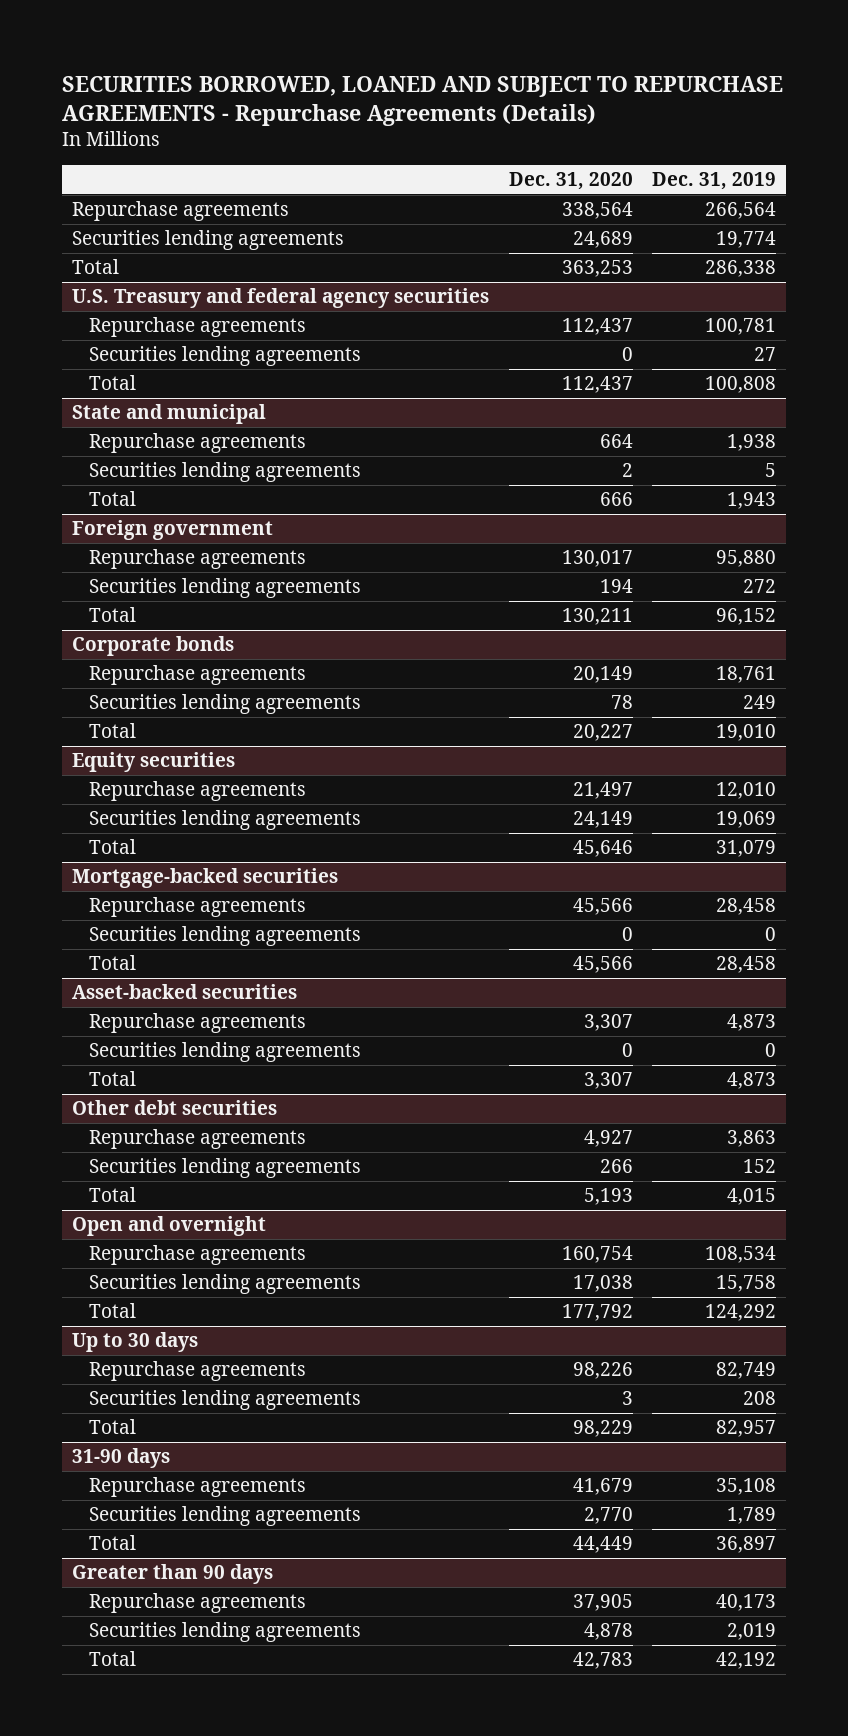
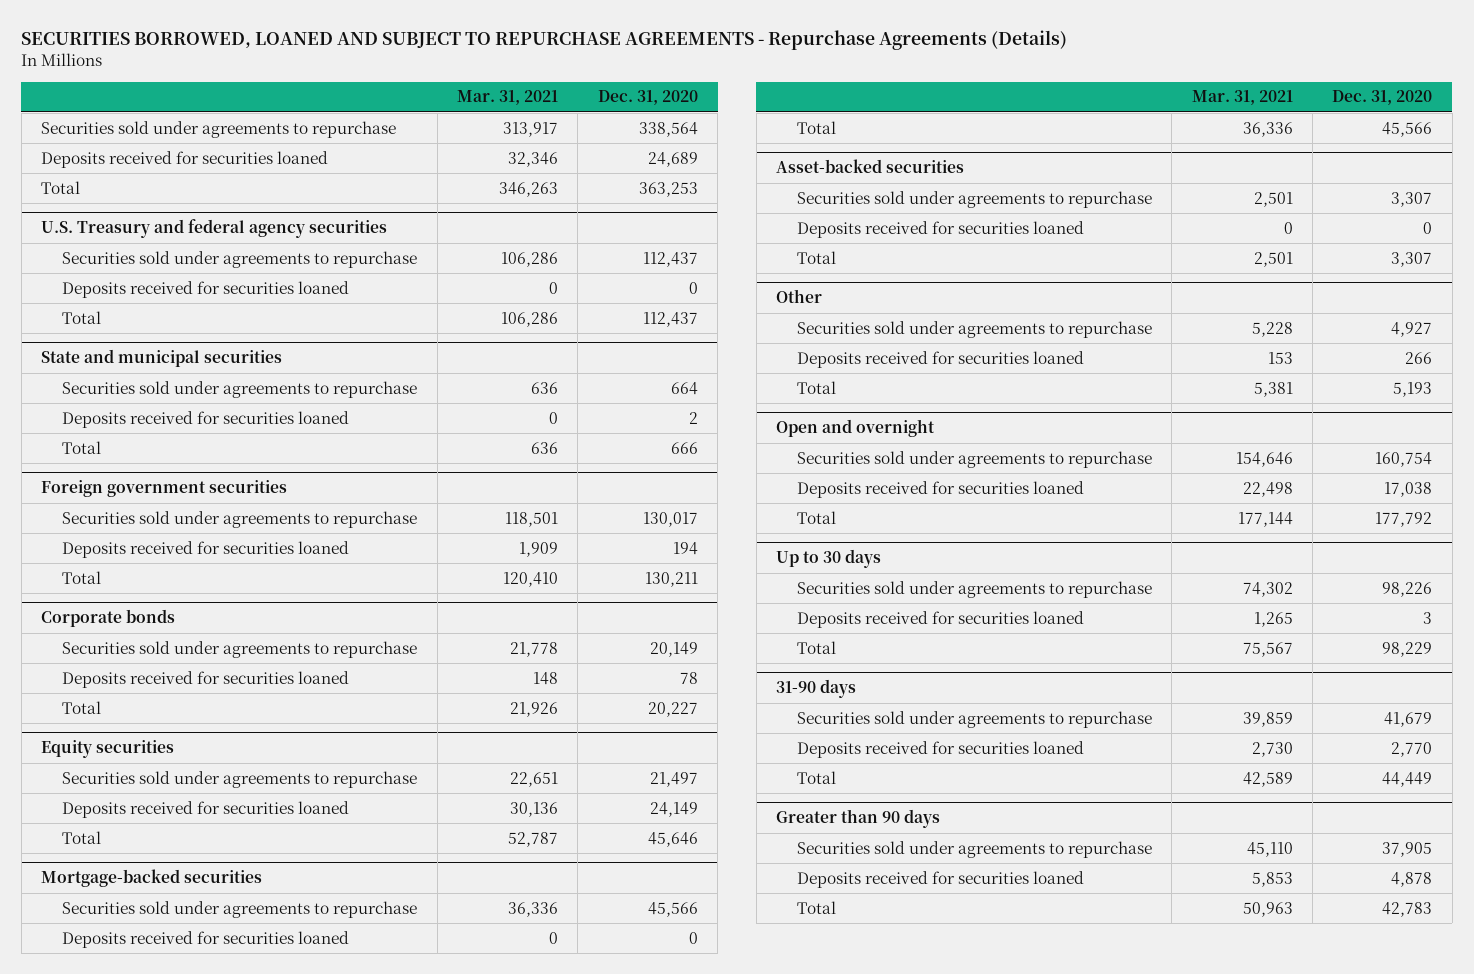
- | Dec. 31, 2020 | Dec. 31, 2019
+ | Mar. 31, 2021 | Dec. 31, 2020
- Repurchase agreements | 338,564 | 266,564
- Securities lending agreements | 24,689 | 19,774
+ Securities sold under agreements to repurchase | 313,917 | 338,564
+ Deposits received for securities loaned | 32,346 | 24,689
@ U.S. Treasury and federal agency securities
- Repurchase agreements | 112,437 | 100,781
- Securities lending agreements | 0 | 27
+ Securities sold under agreements to repurchase | 106,286 | 112,437
+ Deposits received for securities loaned | 0 | 0
- State and municipal
- Repurchase agreements | 664 | 1,938
- Securities lending agreements | 2 | 5
+ State and municipal securities
+ Securities sold under agreements to repurchase | 636 | 664
+ Deposits received for securities loaned | 0 | 2
- Foreign government
- Repurchase agreements | 130,017 | 95,880
- Securities lending agreements | 194 | 272
+ Foreign government securities
+ Securities sold under agreements to repurchase | 118,501 | 130,017
+ Deposits received for securities loaned | 1,909 | 194
@ Corporate bonds
- Repurchase agreements | 20,149 | 18,761
- Securities lending agreements | 78 | 249
+ Securities sold under agreements to repurchase | 21,778 | 20,149
+ Deposits received for securities loaned | 148 | 78
@ Equity securities
- Repurchase agreements | 21,497 | 12,010
- Securities lending agreements | 24,149 | 19,069
+ Securities sold under agreements to repurchase | 22,651 | 21,497
+ Deposits received for securities loaned | 30,136 | 24,149
@ Mortgage-backed securities
- Repurchase agreements | 45,566 | 28,458
- Securities lending agreements | 0 | 0
+ Securities sold under agreements to repurchase | 36,336 | 45,566
+ Deposits received for securities loaned | 0 | 0
@ Asset-backed securities
- Repurchase agreements | 3,307 | 4,873
- Securities lending agreements | 0 | 0
+ Securities sold under agreements to repurchase | 2,501 | 3,307
+ Deposits received for securities loaned | 0 | 0
- Other debt securities
- Repurchase agreements | 4,927 | 3,863
- Securities lending agreements | 266 | 152
+ Other
+ Securities sold under agreements to repurchase | 5,228 | 4,927
+ Deposits received for securities loaned | 153 | 266
@ Open and overnight
- Repurchase agreements | 160,754 | 108,534
- Securities lending agreements | 17,038 | 15,758
+ Securities sold under agreements to repurchase | 154,646 | 160,754
+ Deposits received for securities loaned | 22,498 | 17,038
@ Up to 30 days
- Repurchase agreements | 98,226 | 82,749
- Securities lending agreements | 3 | 208
+ Securities sold under agreements to repurchase | 74,302 | 98,226
+ Deposits received for securities loaned | 1,265 | 3
@ 31-90 days
- Repurchase agreements | 41,679 | 35,108
- Securities lending agreements | 2,770 | 1,789
+ Securities sold under agreements to repurchase | 39,859 | 41,679
+ Deposits received for securities loaned | 2,730 | 2,770
@ Greater than 90 days
- Repurchase agreements | 37,905 | 40,173
- Securities lending agreements | 4,878 | 2,019
+ Securities sold under agreements to repurchase | 45,110 | 37,905
+ Deposits received for securities loaned | 5,853 | 4,878

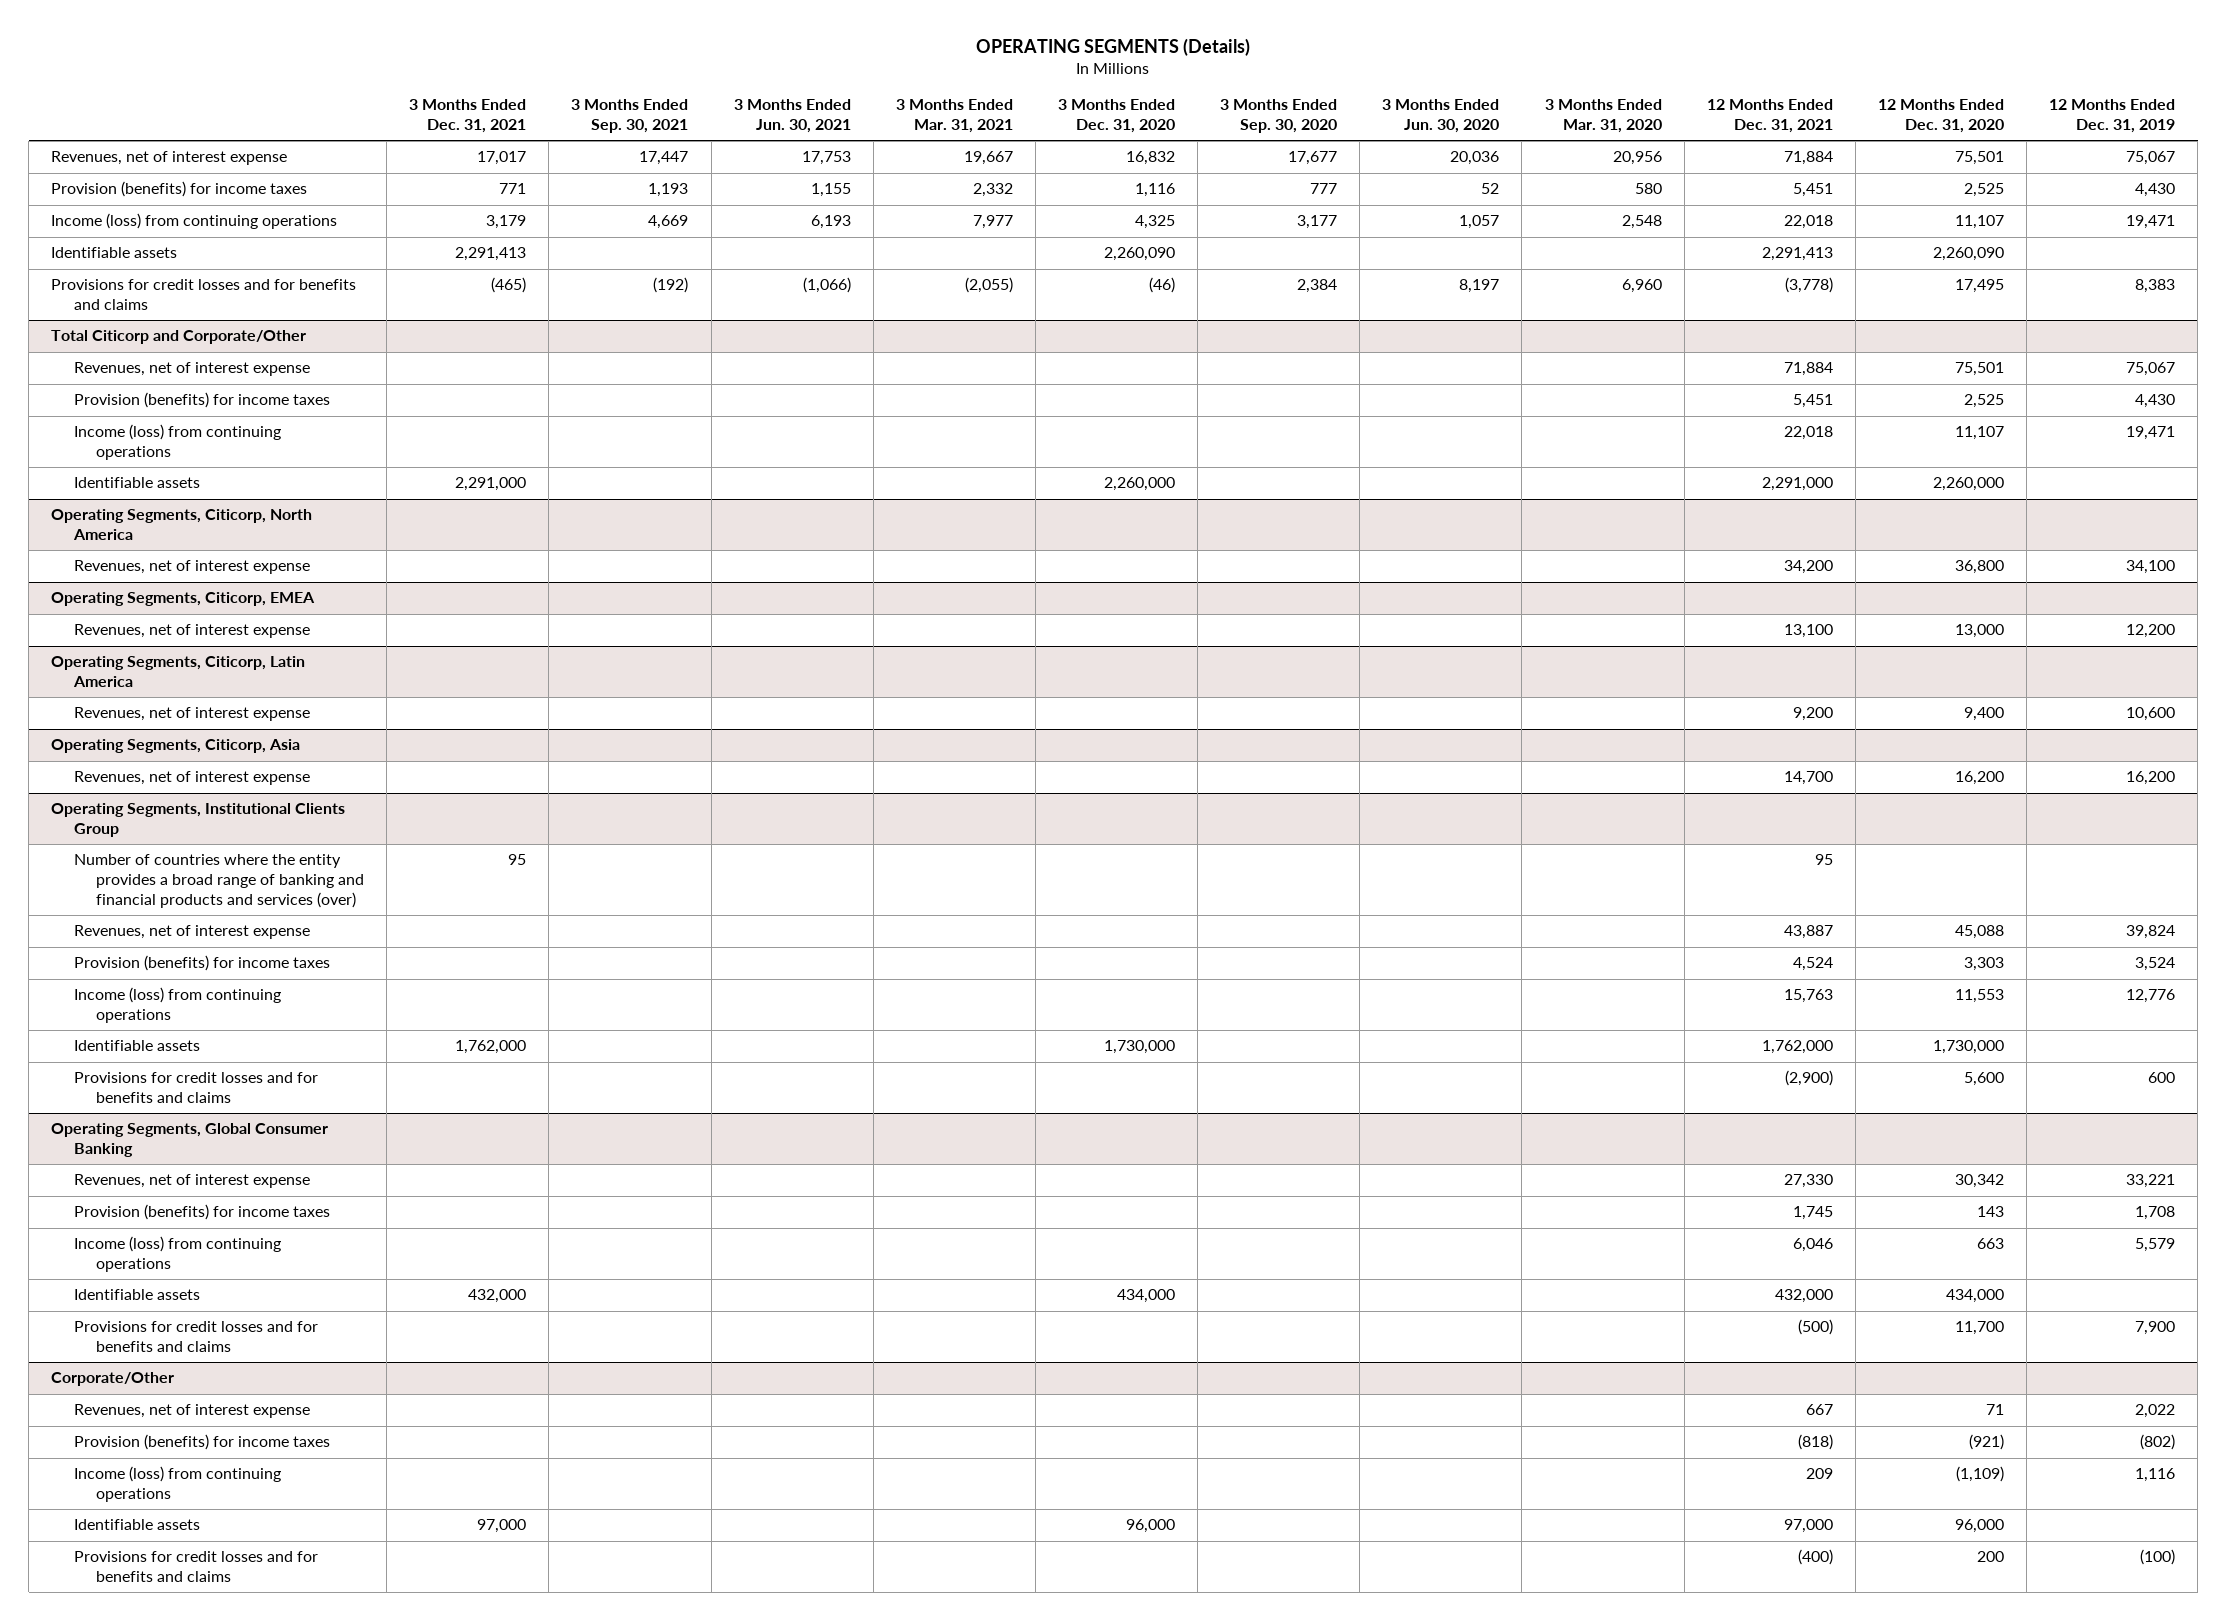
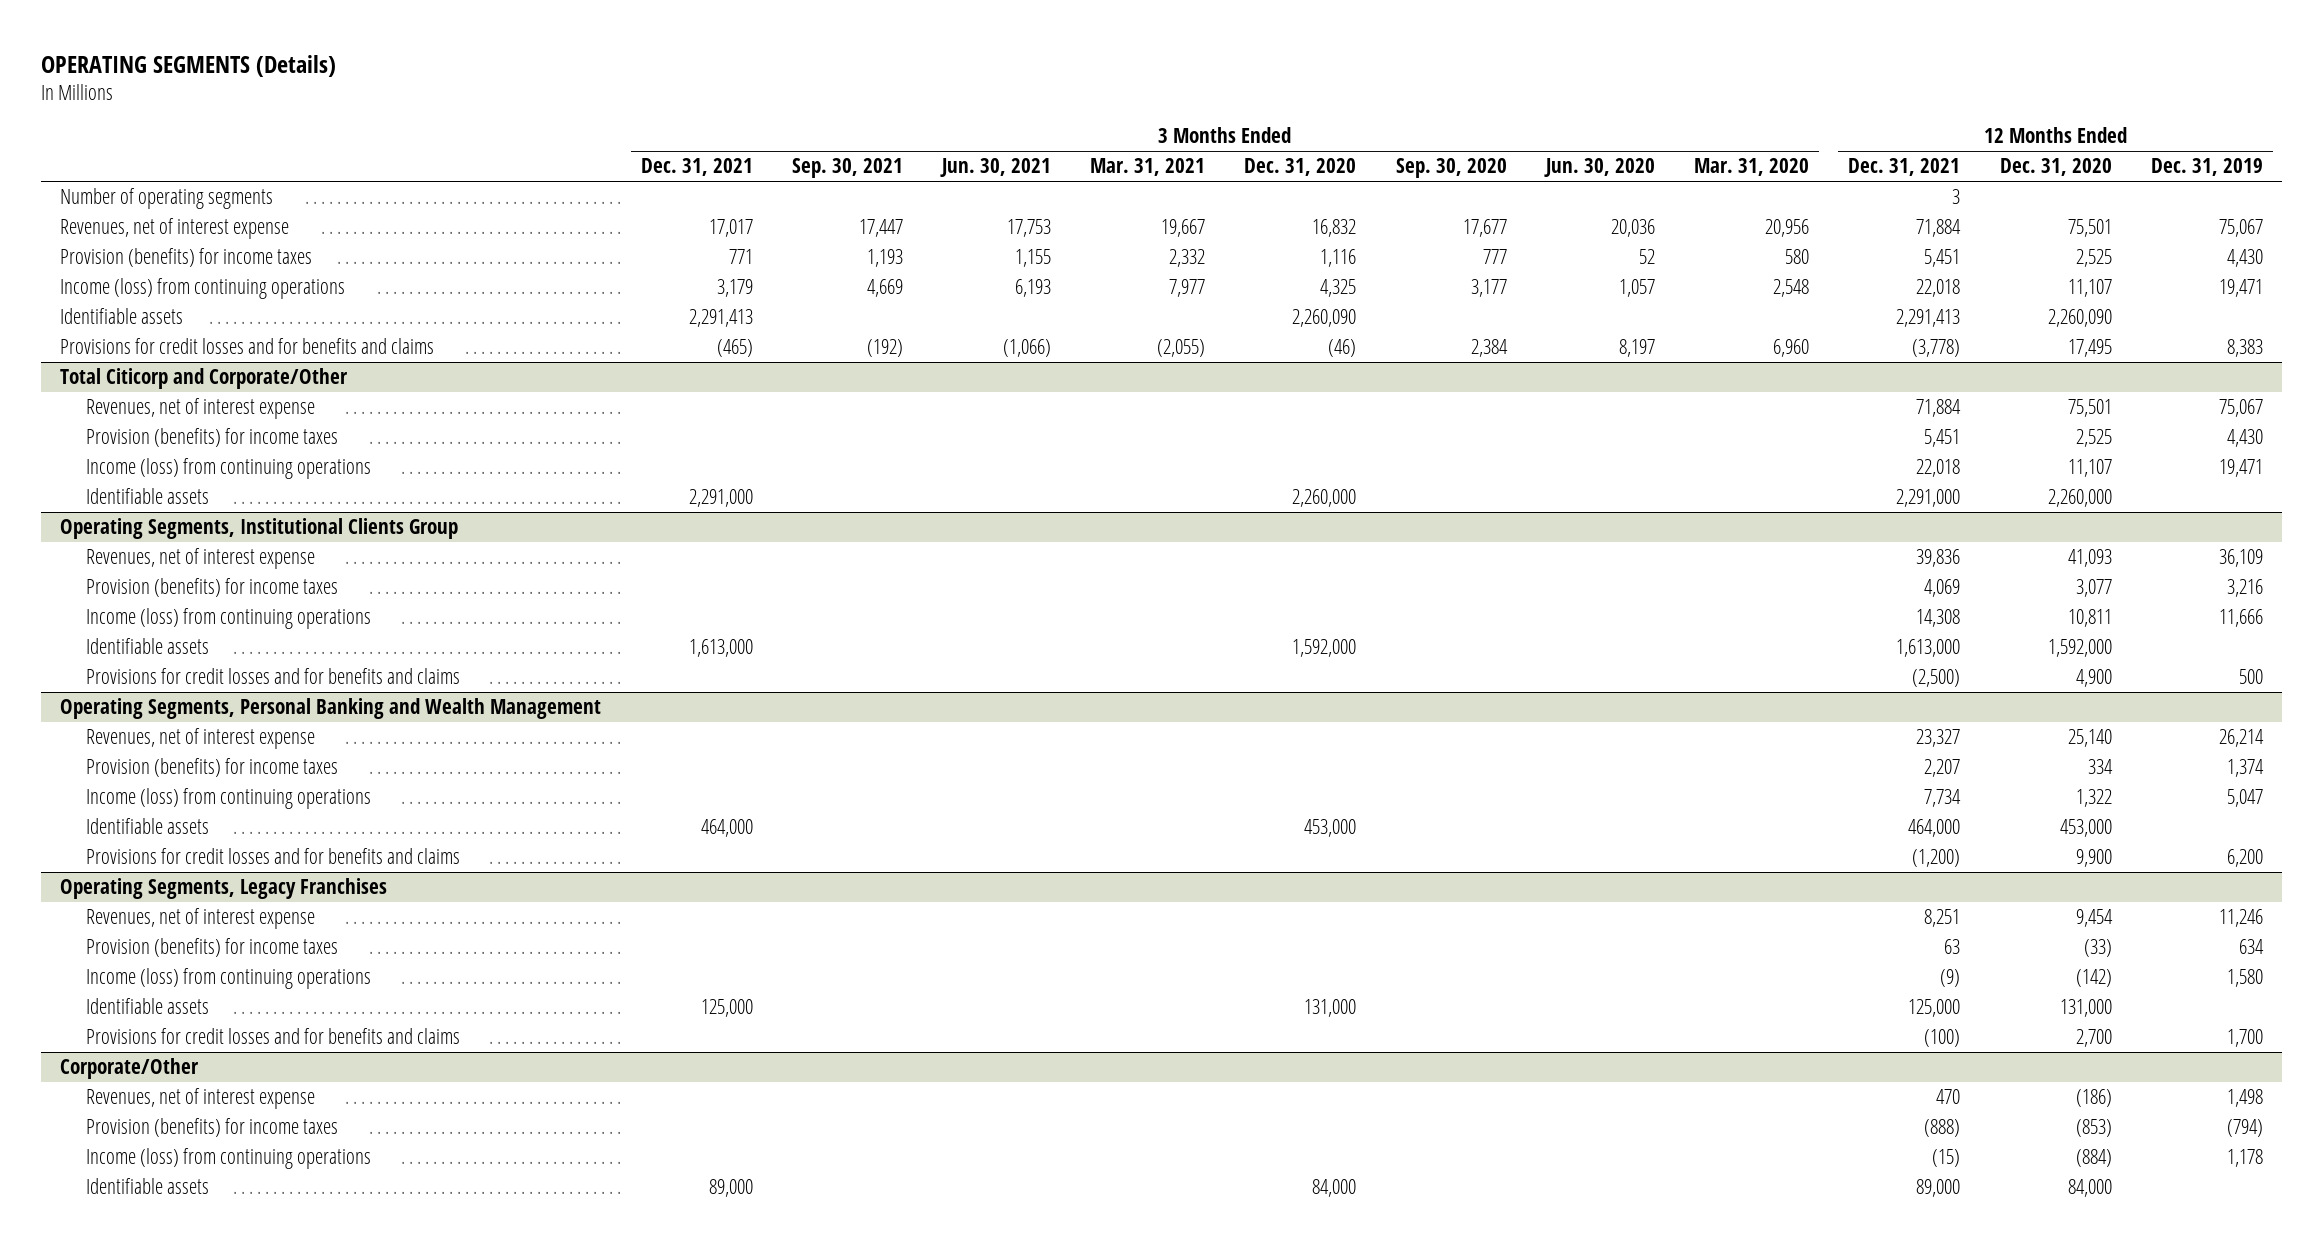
+ Number of operating segments | | | | | | | | | 3 | |
- Operating Segments, Citicorp, North America
- Revenues, net of interest expense | | | | | | | | | 34,200 | 36,800 | 34,100
- Operating Segments, Citicorp, EMEA
- Revenues, net of interest expense | | | | | | | | | 13,100 | 13,000 | 12,200
- Operating Segments, Citicorp, Latin America
- Revenues, net of interest expense | | | | | | | | | 9,200 | 9,400 | 10,600
- Operating Segments, Citicorp, Asia
- Revenues, net of interest expense | | | | | | | | | 14,700 | 16,200 | 16,200
@ Operating Segments, Institutional Clients Group
- Number of countries where the entity provides a broad range of banking and financial products and services (over) | 95 | | | | | | | | 95 | |
- Revenues, net of interest expense | | | | | | | | | 43,887 | 45,088 | 39,824
- Provision (benefits) for income taxes | | | | | | | | | 4,524 | 3,303 | 3,524
- Income (loss) from continuing operations | | | | | | | | | 15,763 | 11,553 | 12,776
- Identifiable assets | 1,762,000 | | | | 1,730,000 | | | | 1,762,000 | 1,730,000 |
- Provisions for credit losses and for benefits and claims | | | | | | | | | (2,900) | 5,600 | 600
- Operating Segments, Global Consumer Banking
- Revenues, net of interest expense | | | | | | | | | 27,330 | 30,342 | 33,221
- Provision (benefits) for income taxes | | | | | | | | | 1,745 | 143 | 1,708
- Income (loss) from continuing operations | | | | | | | | | 6,046 | 663 | 5,579
- Identifiable assets | 432,000 | | | | 434,000 | | | | 432,000 | 434,000 |
- Provisions for credit losses and for benefits and claims | | | | | | | | | (500) | 11,700 | 7,900
@ Operating Segments, Institutional Clients Group
+ Revenues, net of interest expense | | | | | | | | | 39,836 | 41,093 | 36,109
+ Provision (benefits) for income taxes | | | | | | | | | 4,069 | 3,077 | 3,216
+ Income (loss) from continuing operations | | | | | | | | | 14,308 | 10,811 | 11,666
+ Identifiable assets | 1,613,000 | | | | 1,592,000 | | | | 1,613,000 | 1,592,000 |
+ Provisions for credit losses and for benefits and claims | | | | | | | | | (2,500) | 4,900 | 500
+ Operating Segments, Personal Banking and Wealth Management
+ Revenues, net of interest expense | | | | | | | | | 23,327 | 25,140 | 26,214
+ Provision (benefits) for income taxes | | | | | | | | | 2,207 | 334 | 1,374
+ Income (loss) from continuing operations | | | | | | | | | 7,734 | 1,322 | 5,047
+ Identifiable assets | 464,000 | | | | 453,000 | | | | 464,000 | 453,000 |
+ Provisions for credit losses and for benefits and claims | | | | | | | | | (1,200) | 9,900 | 6,200
+ Operating Segments, Legacy Franchises
+ Revenues, net of interest expense | | | | | | | | | 8,251 | 9,454 | 11,246
+ Provision (benefits) for income taxes | | | | | | | | | 63 | (33) | 634
+ Income (loss) from continuing operations | | | | | | | | | (9) | (142) | 1,580
+ Identifiable assets | 125,000 | | | | 131,000 | | | | 125,000 | 131,000 |
+ Provisions for credit losses and for benefits and claims | | | | | | | | | (100) | 2,700 | 1,700
@ Corporate/Other
- Revenues, net of interest expense | | | | | | | | | 667 | 71 | 2,022
- Provision (benefits) for income taxes | | | | | | | | | (818) | (921) | (802)
- Income (loss) from continuing operations | | | | | | | | | 209 | (1,109) | 1,116
- Identifiable assets | 97,000 | | | | 96,000 | | | | 97,000 | 96,000 |
- Provisions for credit losses and for benefits and claims | | | | | | | | | (400) | 200 | (100)
+ Revenues, net of interest expense | | | | | | | | | 470 | (186) | 1,498
+ Provision (benefits) for income taxes | | | | | | | | | (888) | (853) | (794)
+ Income (loss) from continuing operations | | | | | | | | | (15) | (884) | 1,178
+ Identifiable assets | 89,000 | | | | 84,000 | | | | 89,000 | 84,000 |

